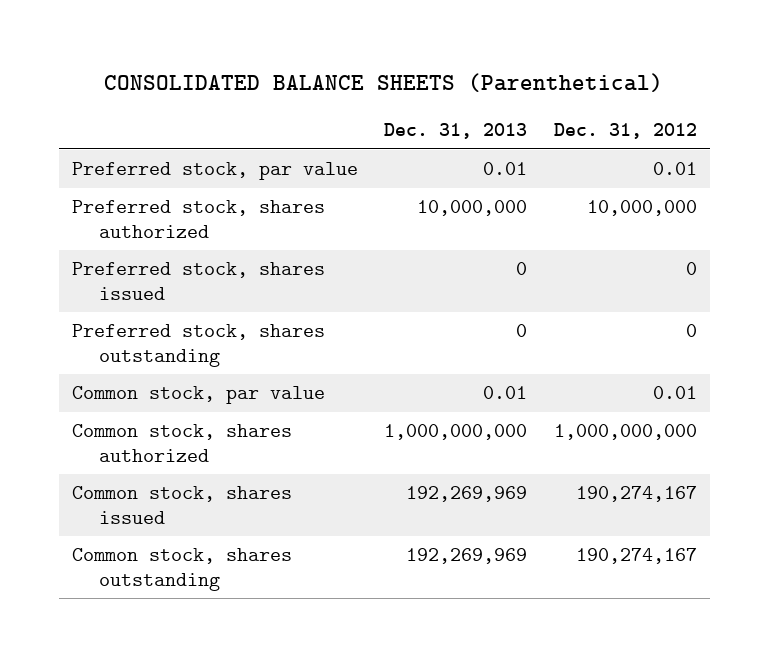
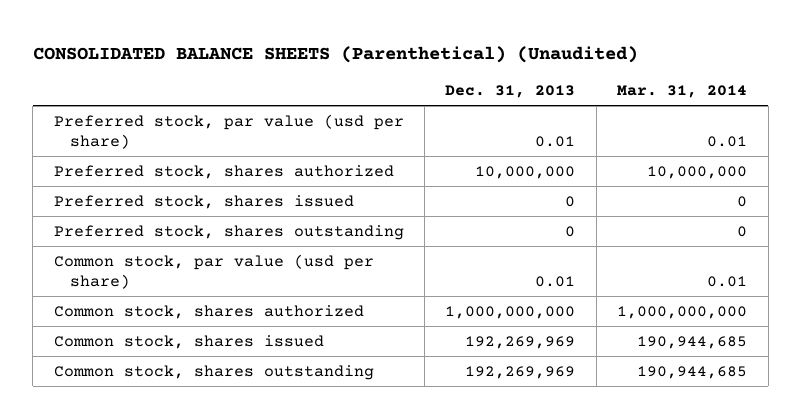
- CONSOLIDATED BALANCE SHEETS (Parenthetical)
+ CONSOLIDATED BALANCE SHEETS (Parenthetical) (Unaudited)
- | Dec. 31, 2013 | Dec. 31, 2012
+ | Dec. 31, 2013 | Mar. 31, 2014
- Preferred stock, par value | 0.01 | 0.01
+ Preferred stock, par value (usd per share) | 0.01 | 0.01
- Common stock, par value | 0.01 | 0.01
+ Common stock, par value (usd per share) | 0.01 | 0.01

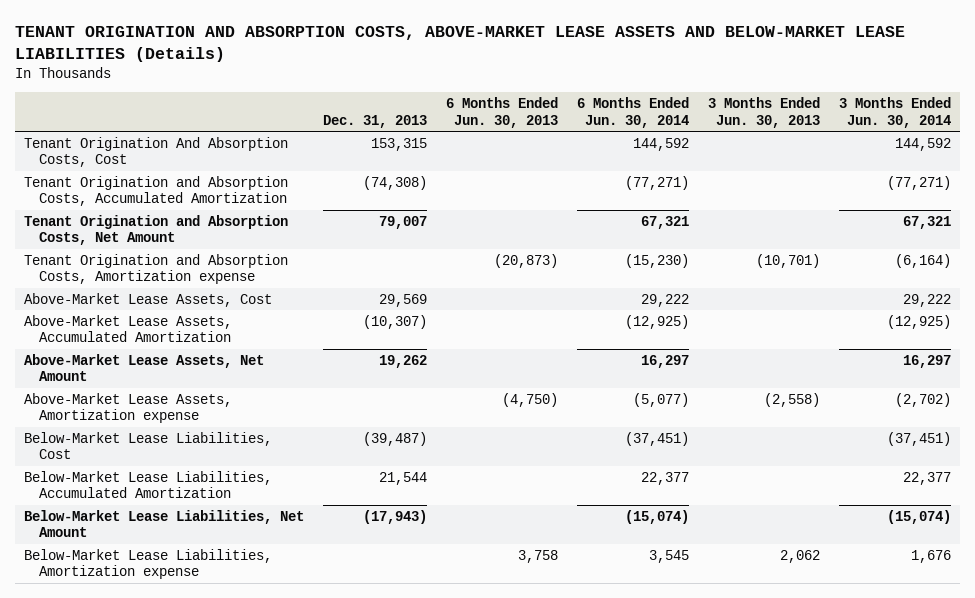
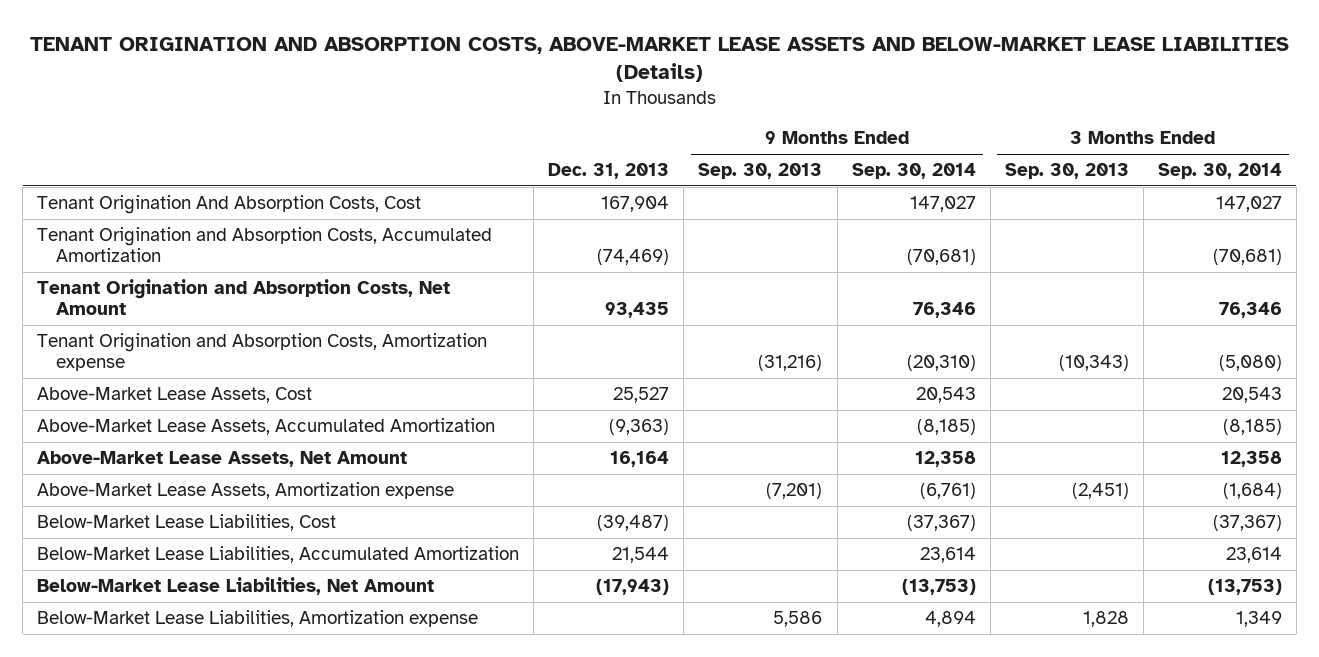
- | Dec. 31, 2013 | 6 Months Ended Jun. 30, 2013 | 6 Months Ended Jun. 30, 2014 | 3 Months Ended Jun. 30, 2013 | 3 Months Ended Jun. 30, 2014
+ | Dec. 31, 2013 | 9 Months Ended Sep. 30, 2013 | 9 Months Ended Sep. 30, 2014 | 3 Months Ended Sep. 30, 2013 | 3 Months Ended Sep. 30, 2014
- Tenant Origination And Absorption Costs, Cost | 153,315 | | 144,592 | | 144,592
- Tenant Origination and Absorption Costs, Accumulated Amortization | (74,308) | | (77,271) | | (77,271)
- Tenant Origination and Absorption Costs, Net Amount | 79,007 | | 67,321 | | 67,321
+ Tenant Origination And Absorption Costs, Cost | 167,904 | | 147,027 | | 147,027
+ Tenant Origination and Absorption Costs, Accumulated Amortization | (74,469) | | (70,681) | | (70,681)
+ Tenant Origination and Absorption Costs, Net Amount | 93,435 | | 76,346 | | 76,346
- Above-Market Lease Assets, Cost | 29,569 | | 29,222 | | 29,222
- Above-Market Lease Assets, Accumulated Amortization | (10,307) | | (12,925) | | (12,925)
- Above-Market Lease Assets, Net Amount | 19,262 | | 16,297 | | 16,297
+ Above-Market Lease Assets, Cost | 25,527 | | 20,543 | | 20,543
+ Above-Market Lease Assets, Accumulated Amortization | (9,363) | | (8,185) | | (8,185)
+ Above-Market Lease Assets, Net Amount | 16,164 | | 12,358 | | 12,358

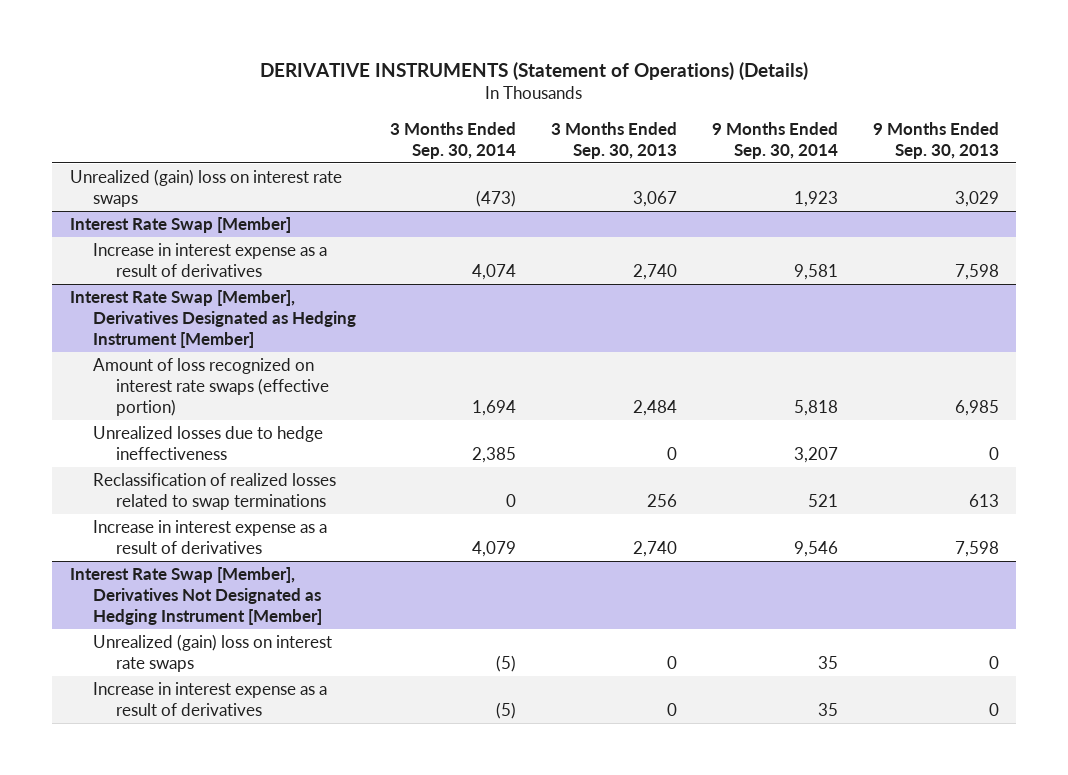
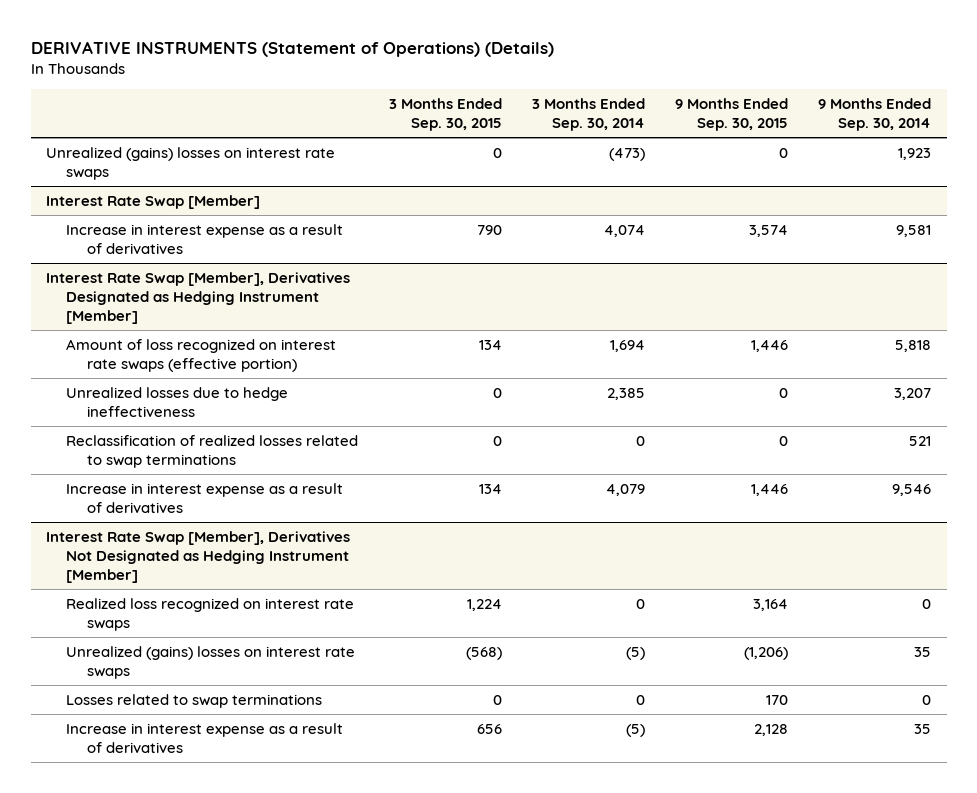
- | 3 Months Ended Sep. 30, 2014 | 3 Months Ended Sep. 30, 2013 | 9 Months Ended Sep. 30, 2014 | 9 Months Ended Sep. 30, 2013
+ | 3 Months Ended Sep. 30, 2015 | 3 Months Ended Sep. 30, 2014 | 9 Months Ended Sep. 30, 2015 | 9 Months Ended Sep. 30, 2014
- Unrealized (gain) loss on interest rate swaps | (473) | 3,067 | 1,923 | 3,029
+ Unrealized (gains) losses on interest rate swaps | 0 | (473) | 0 | 1,923
@ Interest Rate Swap [Member], Derivatives Not Designated as Hedging Instrument [Member]
- Unrealized (gain) loss on interest rate swaps | (5) | 0 | 35 | 0
+ Realized loss recognized on interest rate swaps | 1,224 | 0 | 3,164 | 0
+ Unrealized (gains) losses on interest rate swaps | (568) | (5) | (1,206) | 35
+ Losses related to swap terminations | 0 | 0 | 170 | 0

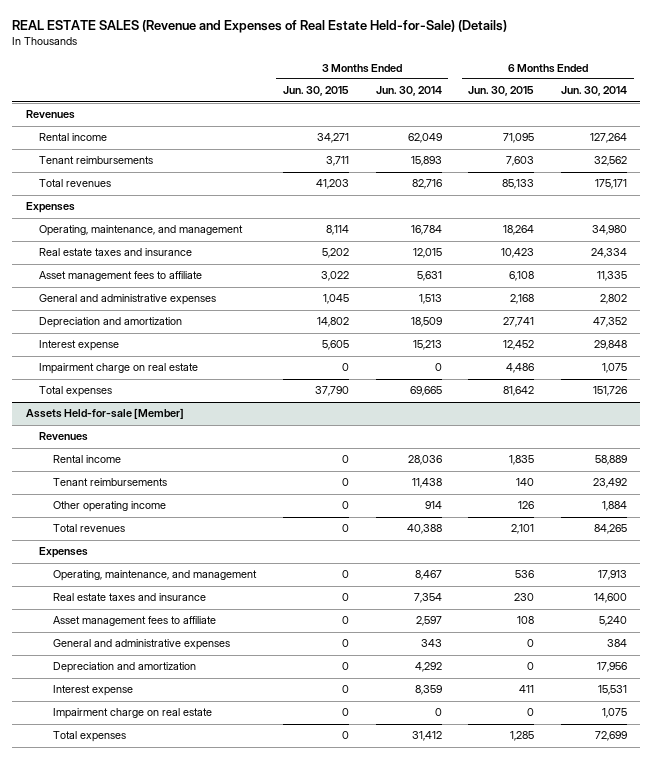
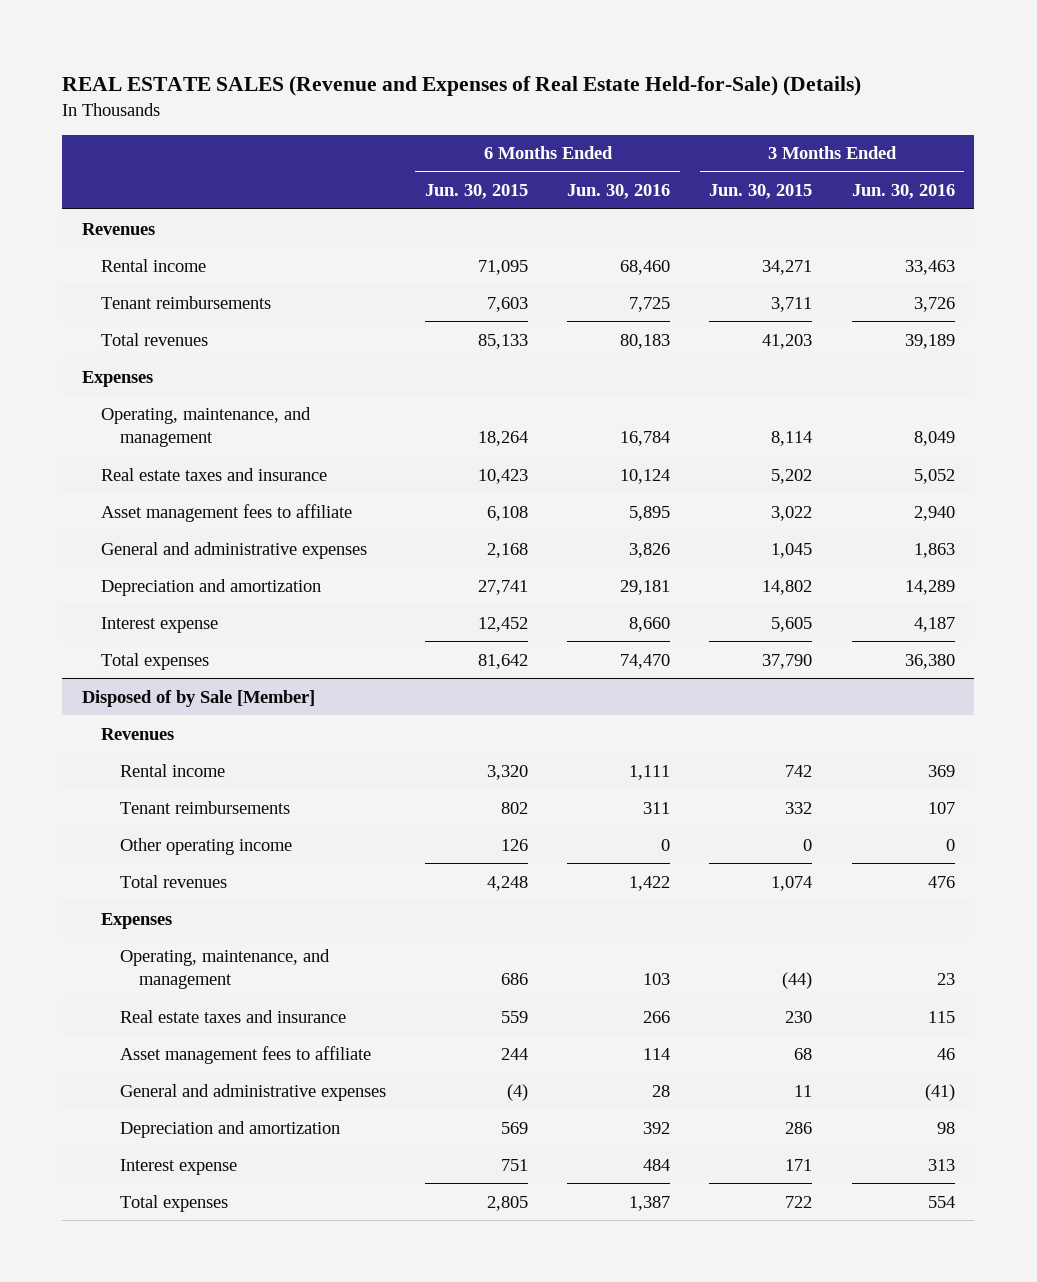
- | 3 Months Ended Jun. 30, 2015 | 3 Months Ended Jun. 30, 2014 | 6 Months Ended Jun. 30, 2015 | 6 Months Ended Jun. 30, 2014
+ | 6 Months Ended Jun. 30, 2015 | 6 Months Ended Jun. 30, 2016 | 3 Months Ended Jun. 30, 2015 | 3 Months Ended Jun. 30, 2016
- Impairment charge on real estate | 0 | 0 | 4,486 | 1,075
- Assets Held-for-sale [Member]
+ Disposed of by Sale [Member]
- Rental income | 0 | 28,036 | 1,835 | 58,889
- Tenant reimbursements | 0 | 11,438 | 140 | 23,492
+ Rental income | 3,320 | 1,111 | 742 | 369
+ Tenant reimbursements | 802 | 311 | 332 | 107
- Total revenues | 0 | 40,388 | 2,101 | 84,265
+ Total revenues | 4,248 | 1,422 | 1,074 | 476
- Operating, maintenance, and management | 0 | 8,467 | 536 | 17,913
- Real estate taxes and insurance | 0 | 7,354 | 230 | 14,600
- Asset management fees to affiliate | 0 | 2,597 | 108 | 5,240
- General and administrative expenses | 0 | 343 | 0 | 384
- Depreciation and amortization | 0 | 4,292 | 0 | 17,956
- Interest expense | 0 | 8,359 | 411 | 15,531
- Impairment charge on real estate | 0 | 0 | 0 | 1,075
- Total expenses | 0 | 31,412 | 1,285 | 72,699
+ Operating, maintenance, and management | 686 | 103 | (44) | 23
+ Real estate taxes and insurance | 559 | 266 | 230 | 115
+ Asset management fees to affiliate | 244 | 114 | 68 | 46
+ General and administrative expenses | (4) | 28 | 11 | (41)
+ Depreciation and amortization | 569 | 392 | 286 | 98
+ Interest expense | 751 | 484 | 171 | 313
+ Total expenses | 2,805 | 1,387 | 722 | 554

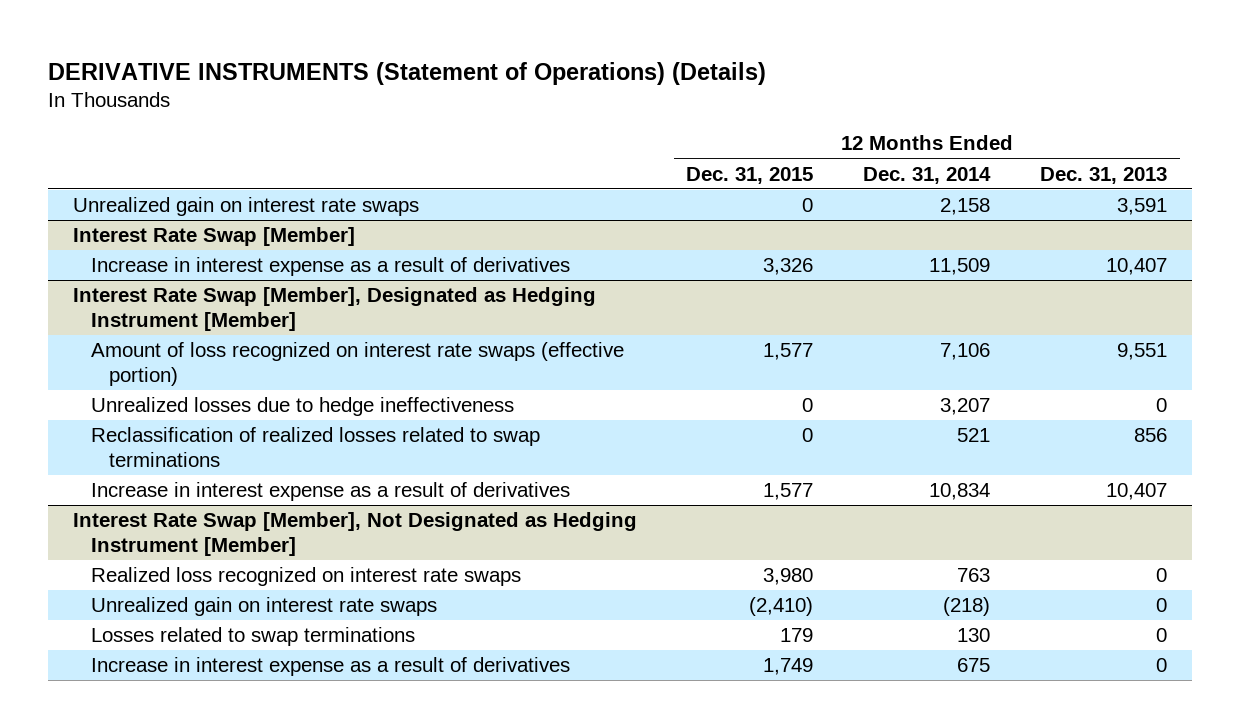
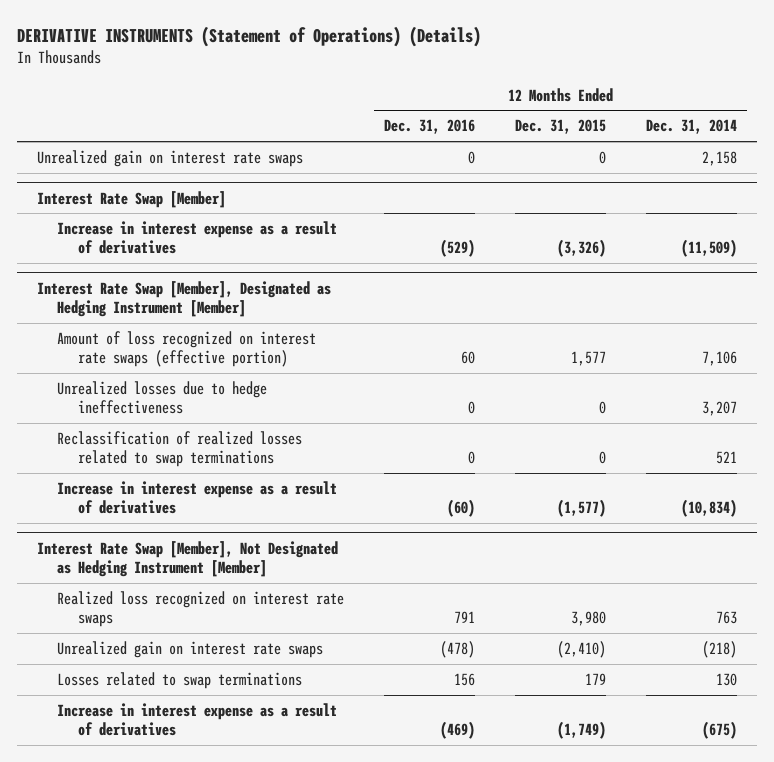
- | 12 Months Ended Dec. 31, 2015 | 12 Months Ended Dec. 31, 2014 | 12 Months Ended Dec. 31, 2013
+ | 12 Months Ended Dec. 31, 2016 | 12 Months Ended Dec. 31, 2015 | 12 Months Ended Dec. 31, 2014
@ Interest Rate Swap [Member]
- Increase in interest expense as a result of derivatives | 3,326 | 11,509 | 10,407
+ Increase in interest expense as a result of derivatives | (529) | (3,326) | (11,509)
@ Interest Rate Swap [Member], Designated as Hedging Instrument [Member]
- Increase in interest expense as a result of derivatives | 1,577 | 10,834 | 10,407
+ Increase in interest expense as a result of derivatives | (60) | (1,577) | (10,834)
@ Interest Rate Swap [Member], Not Designated as Hedging Instrument [Member]
- Increase in interest expense as a result of derivatives | 1,749 | 675 | 0
+ Increase in interest expense as a result of derivatives | (469) | (1,749) | (675)

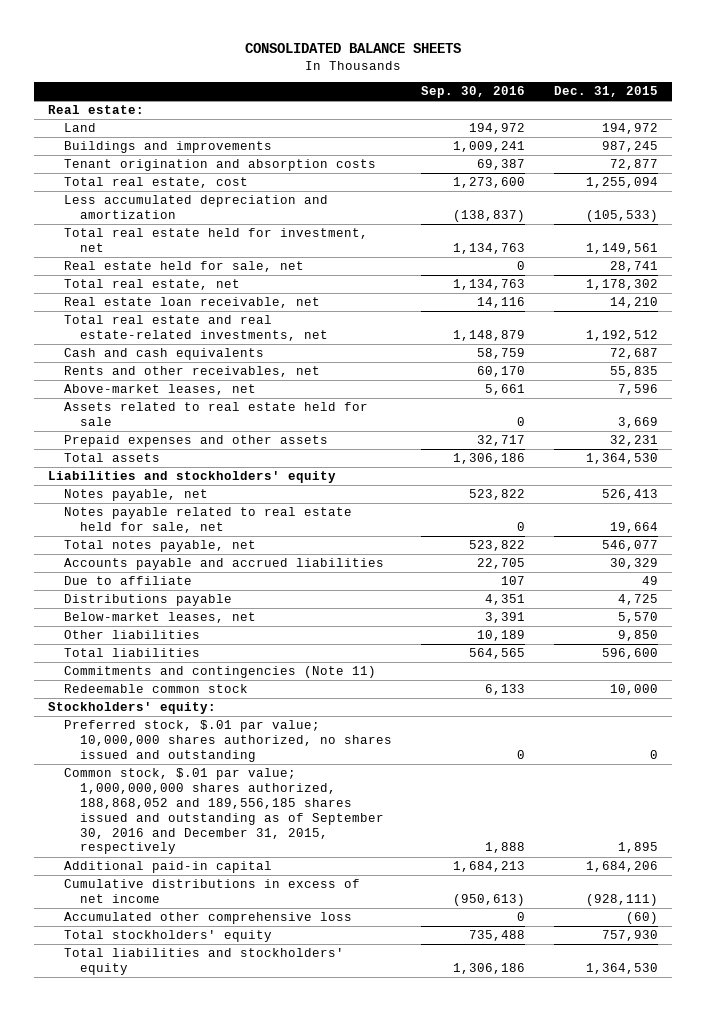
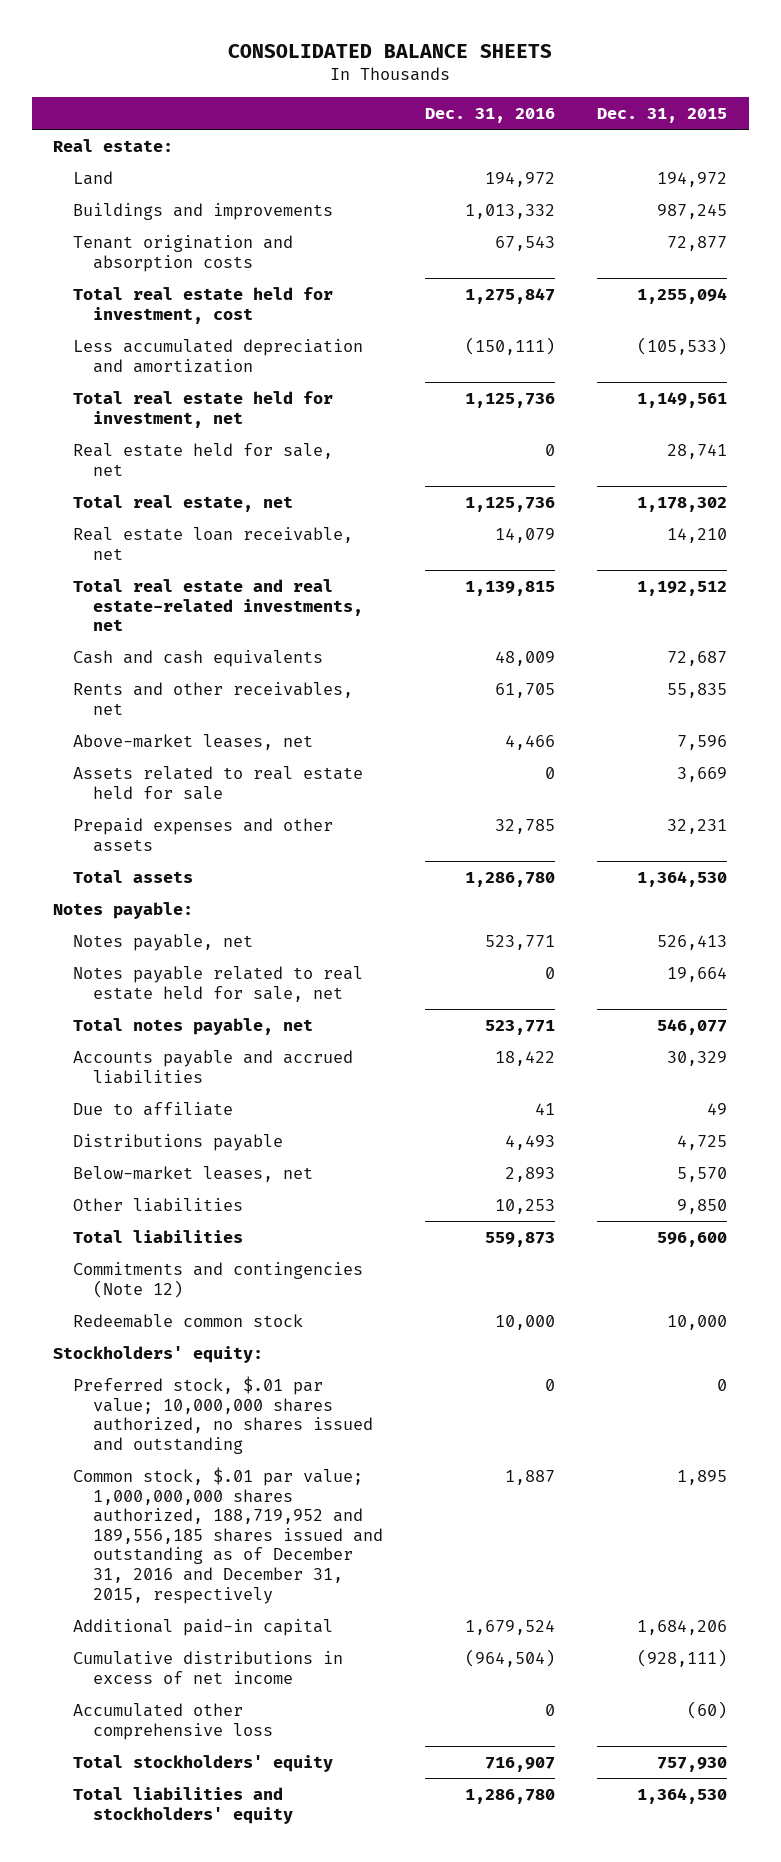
- | Sep. 30, 2016 | Dec. 31, 2015
+ | Dec. 31, 2016 | Dec. 31, 2015
- Total real estate, cost | 1,273,600 | 1,255,094
+ Total real estate held for investment, cost | 1,275,847 | 1,255,094
- Liabilities and stockholders' equity
+ Notes payable:
- Commitments and contingencies (Note 11)
+ Commitments and contingencies (Note 12)
- Common stock, $.01 par value; 1,000,000,000 shares authorized, 188,868,052 and 189,556,185 shares issued and outstanding as of September 30, 2016 and December 31, 2015, respectively | 1,888 | 1,895
+ Common stock, $.01 par value; 1,000,000,000 shares authorized, 188,719,952 and 189,556,185 shares issued and outstanding as of December 31, 2016 and December 31, 2015, respectively | 1,887 | 1,895

